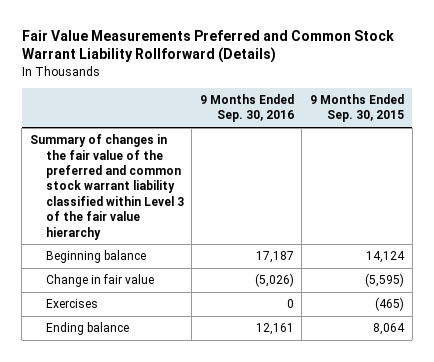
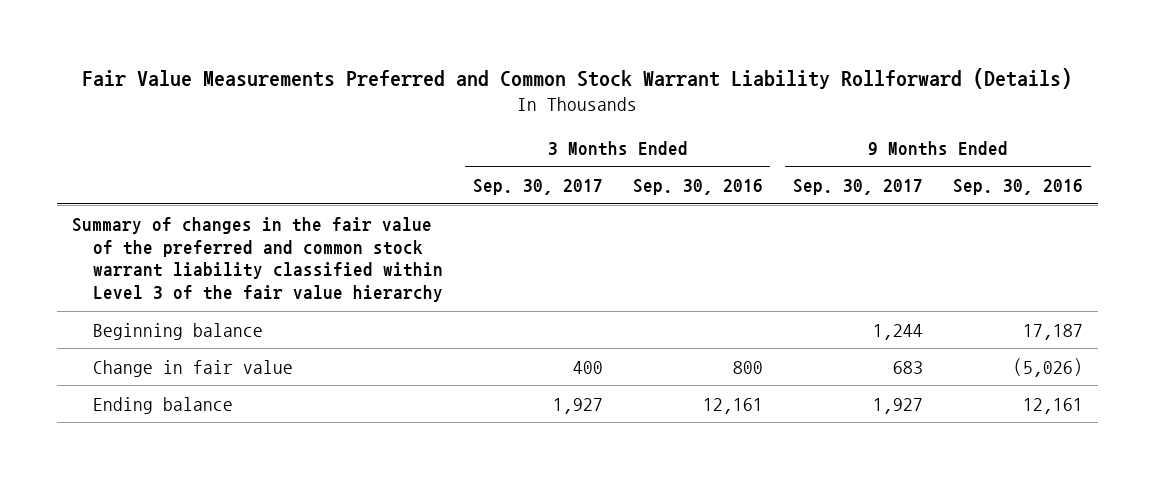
- | 9 Months Ended Sep. 30, 2016 | 9 Months Ended Sep. 30, 2015
+ | 3 Months Ended Sep. 30, 2017 | 3 Months Ended Sep. 30, 2016 | 9 Months Ended Sep. 30, 2017 | 9 Months Ended Sep. 30, 2016
- Exercises | 0 | (465)

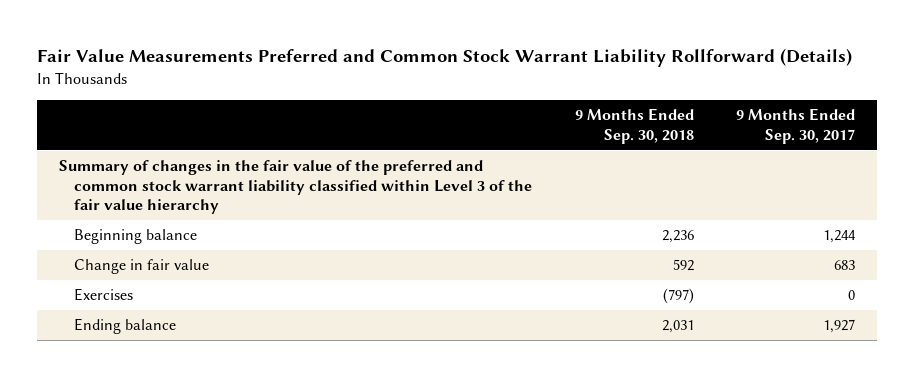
- | 3 Months Ended Sep. 30, 2017 | 3 Months Ended Sep. 30, 2016 | 9 Months Ended Sep. 30, 2017 | 9 Months Ended Sep. 30, 2016
+ | 9 Months Ended Sep. 30, 2018 | 9 Months Ended Sep. 30, 2017
+ Exercises | (797) | 0

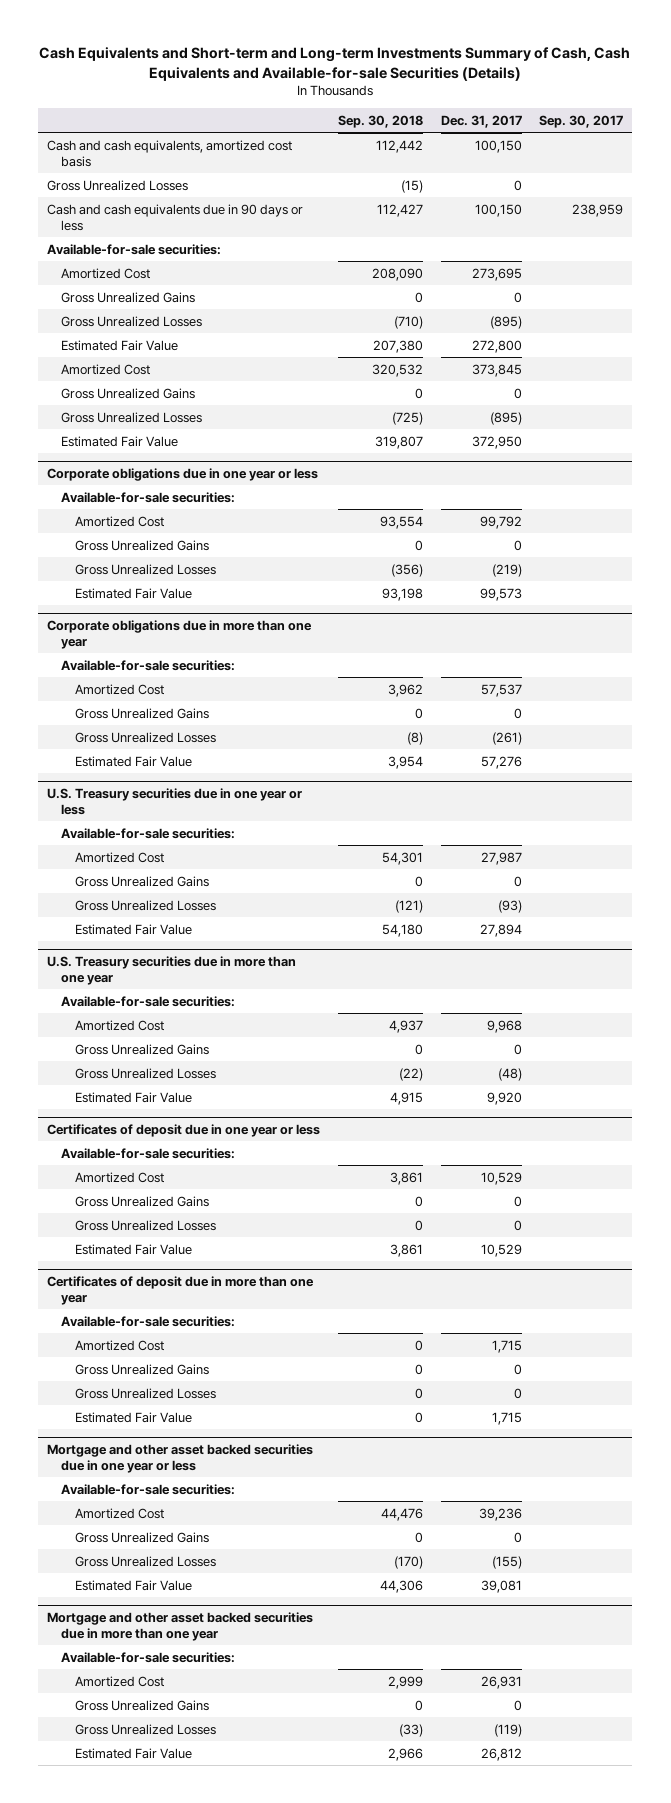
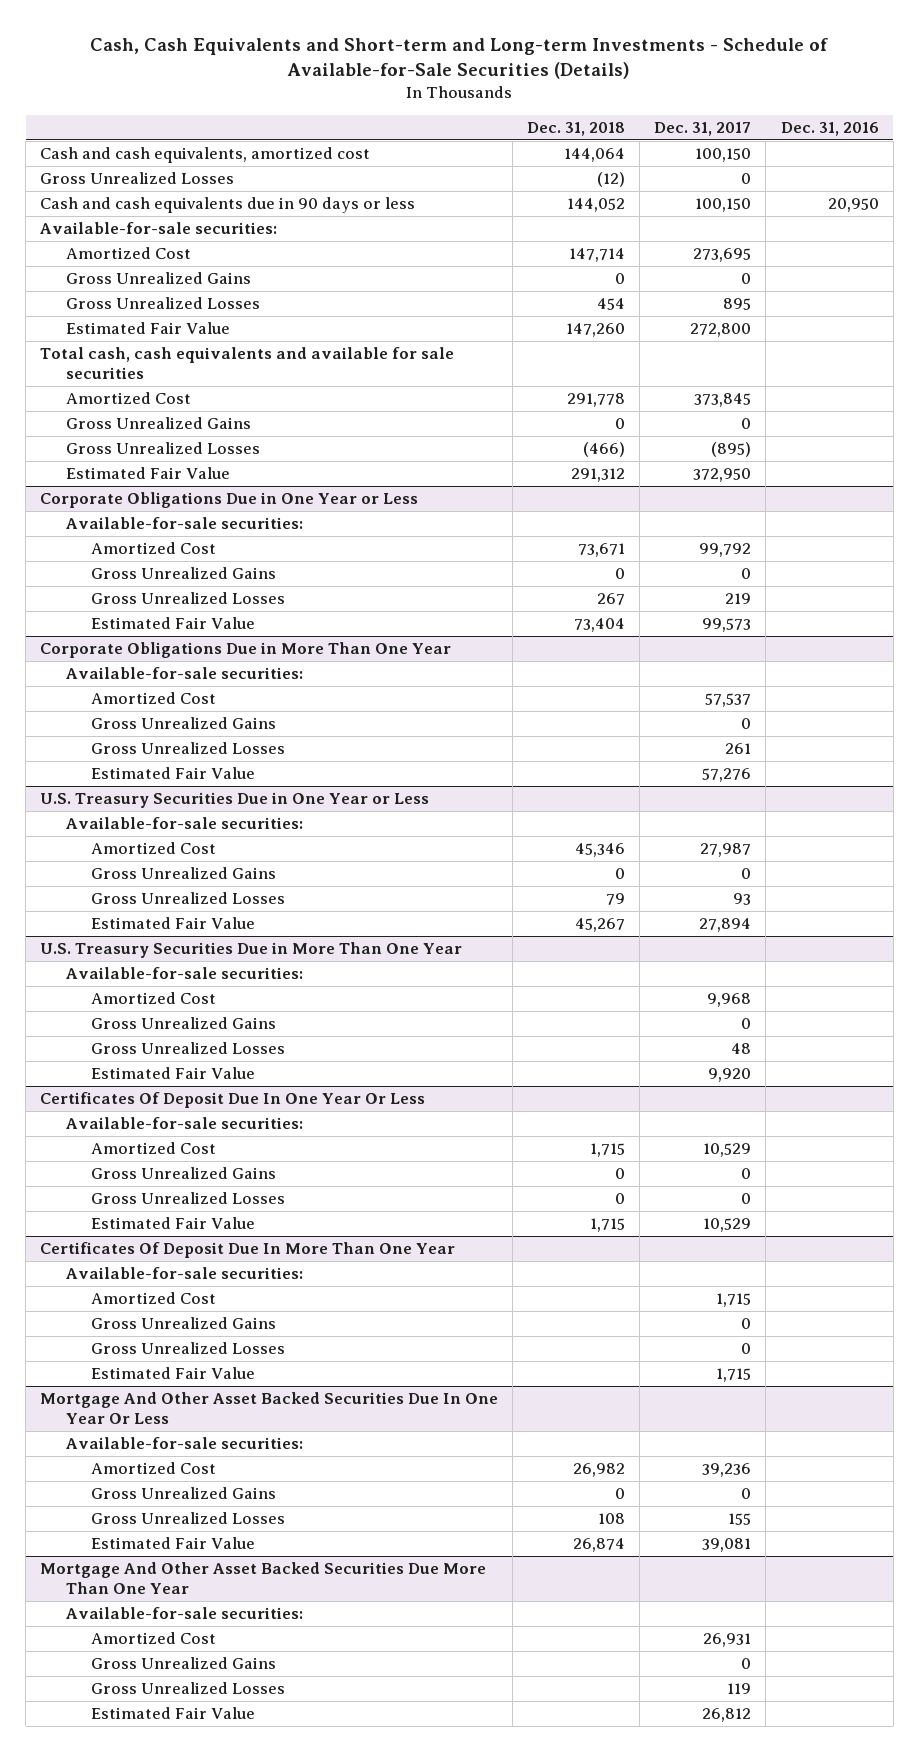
- Cash Equivalents and Short-term and Long-term Investments Summary of Cash, Cash Equivalents and Available-for-sale Securities (Details)
+ Cash, Cash Equivalents and Short-term and Long-term Investments - Schedule of Available-for-Sale Securities (Details)
- | Sep. 30, 2018 | Dec. 31, 2017 | Sep. 30, 2017
+ | Dec. 31, 2018 | Dec. 31, 2017 | Dec. 31, 2016
- Cash and cash equivalents, amortized cost basis | 112,442 | 100,150 |
+ Cash and cash equivalents, amortized cost | 144,064 | 100,150 |
- Gross Unrealized Losses | (710) | (895) |
+ Gross Unrealized Losses | 454 | 895 |
+ Total cash, cash equivalents and available for sale securities
- Corporate obligations due in one year or less
+ Corporate Obligations Due in One Year or Less
- Gross Unrealized Losses | (356) | (219) |
+ Gross Unrealized Losses | 267 | 219 |
- Corporate obligations due in more than one year
+ Corporate Obligations Due in More Than One Year
- Gross Unrealized Losses | (8) | (261) |
+ Gross Unrealized Losses | | 261 |
- U.S. Treasury securities due in one year or less
+ U.S. Treasury Securities Due in One Year or Less
- Gross Unrealized Losses | (121) | (93) |
+ Gross Unrealized Losses | 79 | 93 |
- U.S. Treasury securities due in more than one year
+ U.S. Treasury Securities Due in More Than One Year
- Gross Unrealized Losses | (22) | (48) |
+ Gross Unrealized Losses | | 48 |
- Certificates of deposit due in one year or less
+ Certificates Of Deposit Due In One Year Or Less
- Certificates of deposit due in more than one year
+ Certificates Of Deposit Due In More Than One Year
- Mortgage and other asset backed securities due in one year or less
+ Mortgage And Other Asset Backed Securities Due In One Year Or Less
- Gross Unrealized Losses | (170) | (155) |
+ Gross Unrealized Losses | 108 | 155 |
- Mortgage and other asset backed securities due in more than one year
+ Mortgage And Other Asset Backed Securities Due More Than One Year
- Gross Unrealized Losses | (33) | (119) |
+ Gross Unrealized Losses | | 119 |

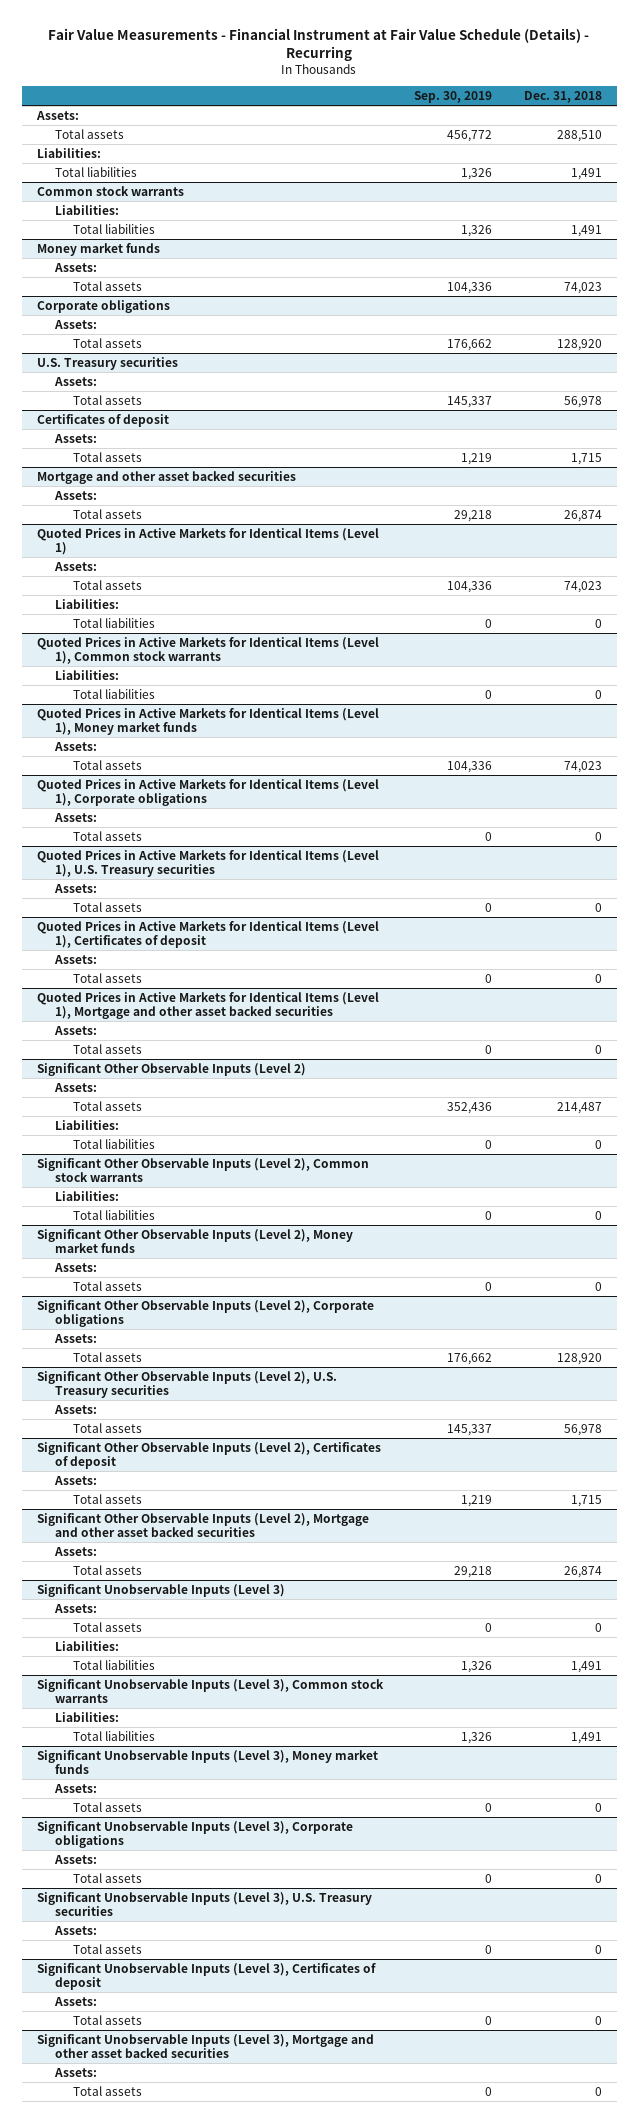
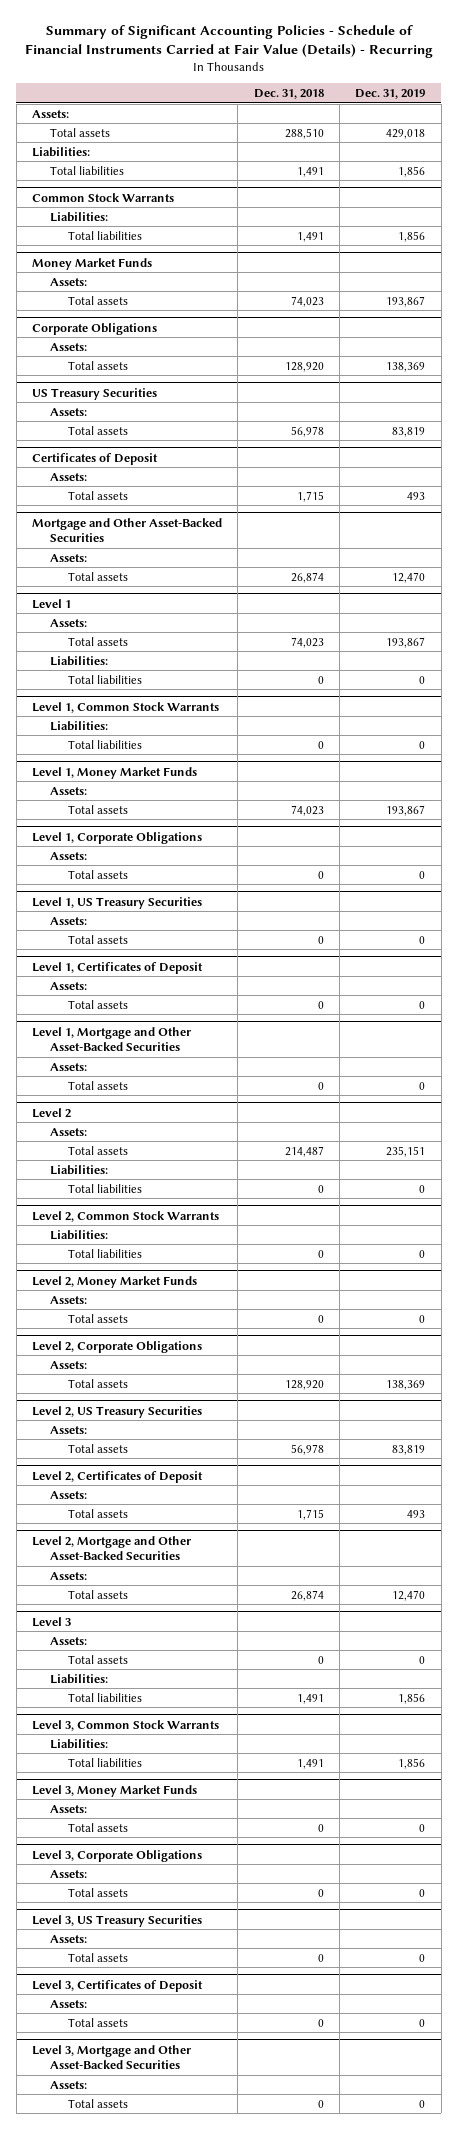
- Fair Value Measurements - Financial Instrument at Fair Value Schedule (Details) - Recurring
+ Summary of Significant Accounting Policies - Schedule of Financial Instruments Carried at Fair Value (Details) - Recurring
- | Sep. 30, 2019 | Dec. 31, 2018
+ | Dec. 31, 2018 | Dec. 31, 2019
- Common stock warrants
+ Common Stock Warrants
- Money market funds
+ Money Market Funds
- Corporate obligations
+ Corporate Obligations
- U.S. Treasury securities
+ US Treasury Securities
- Certificates of deposit
+ Certificates of Deposit
- Mortgage and other asset backed securities
+ Mortgage and Other Asset-Backed Securities
- Quoted Prices in Active Markets for Identical Items (Level 1)
+ Level 1
- Quoted Prices in Active Markets for Identical Items (Level 1), Common stock warrants
+ Level 1, Common Stock Warrants
- Quoted Prices in Active Markets for Identical Items (Level 1), Money market funds
+ Level 1, Money Market Funds
- Quoted Prices in Active Markets for Identical Items (Level 1), Corporate obligations
+ Level 1, Corporate Obligations
- Quoted Prices in Active Markets for Identical Items (Level 1), U.S. Treasury securities
+ Level 1, US Treasury Securities
- Quoted Prices in Active Markets for Identical Items (Level 1), Certificates of deposit
+ Level 1, Certificates of Deposit
- Quoted Prices in Active Markets for Identical Items (Level 1), Mortgage and other asset backed securities
+ Level 1, Mortgage and Other Asset-Backed Securities
- Significant Other Observable Inputs (Level 2)
+ Level 2
- Significant Other Observable Inputs (Level 2), Common stock warrants
+ Level 2, Common Stock Warrants
- Significant Other Observable Inputs (Level 2), Money market funds
+ Level 2, Money Market Funds
- Significant Other Observable Inputs (Level 2), Corporate obligations
+ Level 2, Corporate Obligations
- Significant Other Observable Inputs (Level 2), U.S. Treasury securities
+ Level 2, US Treasury Securities
- Significant Other Observable Inputs (Level 2), Certificates of deposit
+ Level 2, Certificates of Deposit
- Significant Other Observable Inputs (Level 2), Mortgage and other asset backed securities
+ Level 2, Mortgage and Other Asset-Backed Securities
- Significant Unobservable Inputs (Level 3)
+ Level 3
- Significant Unobservable Inputs (Level 3), Common stock warrants
+ Level 3, Common Stock Warrants
- Significant Unobservable Inputs (Level 3), Money market funds
+ Level 3, Money Market Funds
- Significant Unobservable Inputs (Level 3), Corporate obligations
+ Level 3, Corporate Obligations
- Significant Unobservable Inputs (Level 3), U.S. Treasury securities
+ Level 3, US Treasury Securities
- Significant Unobservable Inputs (Level 3), Certificates of deposit
+ Level 3, Certificates of Deposit
- Significant Unobservable Inputs (Level 3), Mortgage and other asset backed securities
+ Level 3, Mortgage and Other Asset-Backed Securities

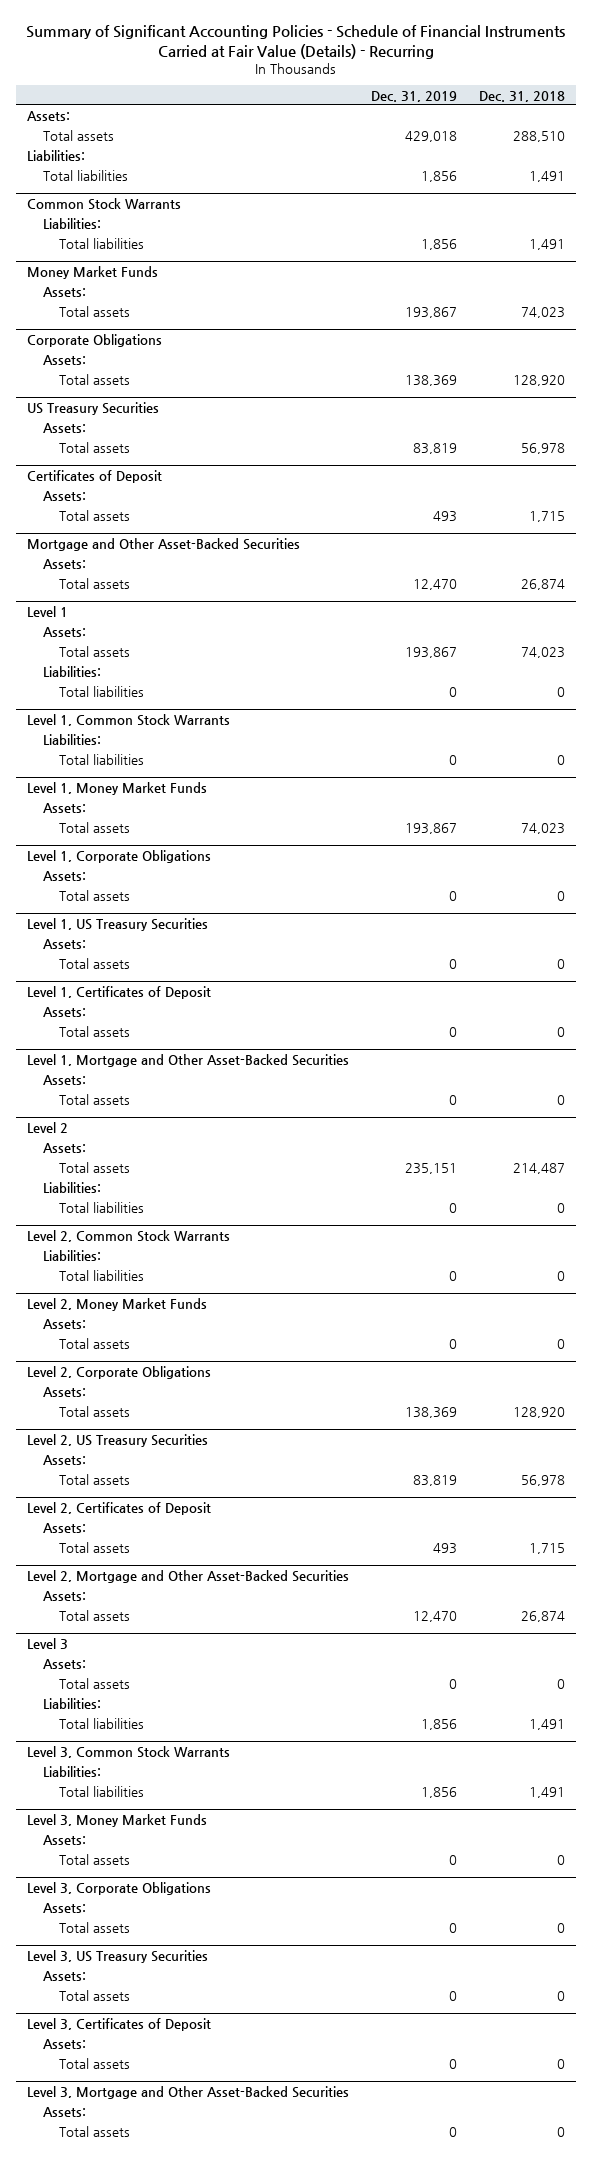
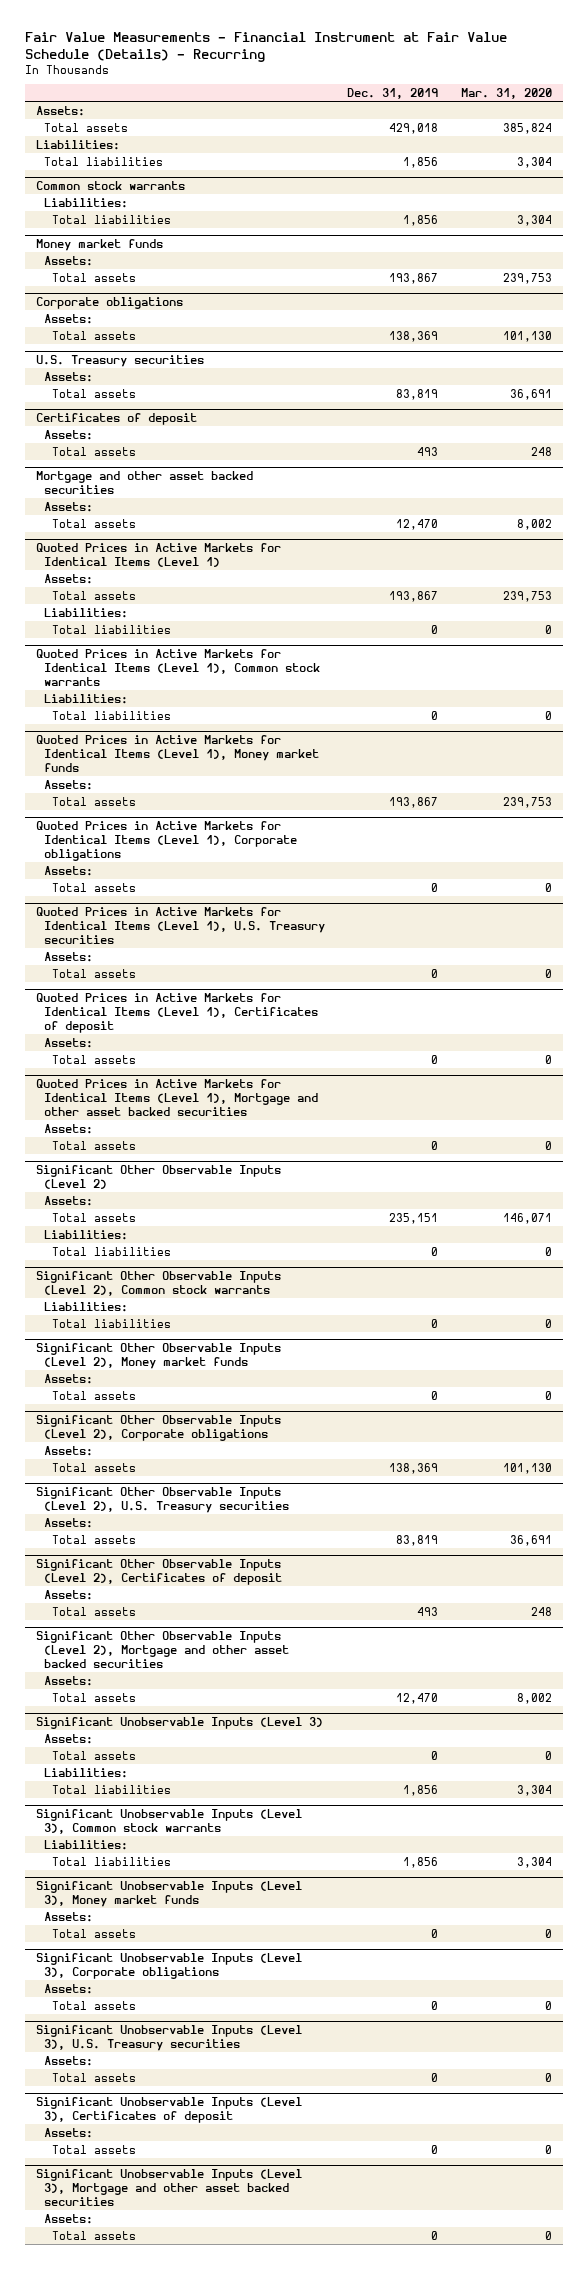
- Summary of Significant Accounting Policies - Schedule of Financial Instruments Carried at Fair Value (Details) - Recurring
+ Fair Value Measurements - Financial Instrument at Fair Value Schedule (Details) - Recurring
- | Dec. 31, 2019 | Dec. 31, 2018
+ | Dec. 31, 2019 | Mar. 31, 2020
- Common Stock Warrants
+ Common stock warrants
- Money Market Funds
+ Money market funds
- Corporate Obligations
+ Corporate obligations
- US Treasury Securities
+ U.S. Treasury securities
- Certificates of Deposit
+ Certificates of deposit
- Mortgage and Other Asset-Backed Securities
+ Mortgage and other asset backed securities
- Level 1
+ Quoted Prices in Active Markets for Identical Items (Level 1)
- Level 1, Common Stock Warrants
+ Quoted Prices in Active Markets for Identical Items (Level 1), Common stock warrants
- Level 1, Money Market Funds
+ Quoted Prices in Active Markets for Identical Items (Level 1), Money market funds
- Level 1, Corporate Obligations
+ Quoted Prices in Active Markets for Identical Items (Level 1), Corporate obligations
- Level 1, US Treasury Securities
+ Quoted Prices in Active Markets for Identical Items (Level 1), U.S. Treasury securities
- Level 1, Certificates of Deposit
+ Quoted Prices in Active Markets for Identical Items (Level 1), Certificates of deposit
- Level 1, Mortgage and Other Asset-Backed Securities
+ Quoted Prices in Active Markets for Identical Items (Level 1), Mortgage and other asset backed securities
- Level 2
+ Significant Other Observable Inputs (Level 2)
- Level 2, Common Stock Warrants
+ Significant Other Observable Inputs (Level 2), Common stock warrants
- Level 2, Money Market Funds
+ Significant Other Observable Inputs (Level 2), Money market funds
- Level 2, Corporate Obligations
+ Significant Other Observable Inputs (Level 2), Corporate obligations
- Level 2, US Treasury Securities
+ Significant Other Observable Inputs (Level 2), U.S. Treasury securities
- Level 2, Certificates of Deposit
+ Significant Other Observable Inputs (Level 2), Certificates of deposit
- Level 2, Mortgage and Other Asset-Backed Securities
+ Significant Other Observable Inputs (Level 2), Mortgage and other asset backed securities
- Level 3
+ Significant Unobservable Inputs (Level 3)
- Level 3, Common Stock Warrants
+ Significant Unobservable Inputs (Level 3), Common stock warrants
- Level 3, Money Market Funds
+ Significant Unobservable Inputs (Level 3), Money market funds
- Level 3, Corporate Obligations
+ Significant Unobservable Inputs (Level 3), Corporate obligations
- Level 3, US Treasury Securities
+ Significant Unobservable Inputs (Level 3), U.S. Treasury securities
- Level 3, Certificates of Deposit
+ Significant Unobservable Inputs (Level 3), Certificates of deposit
- Level 3, Mortgage and Other Asset-Backed Securities
+ Significant Unobservable Inputs (Level 3), Mortgage and other asset backed securities

